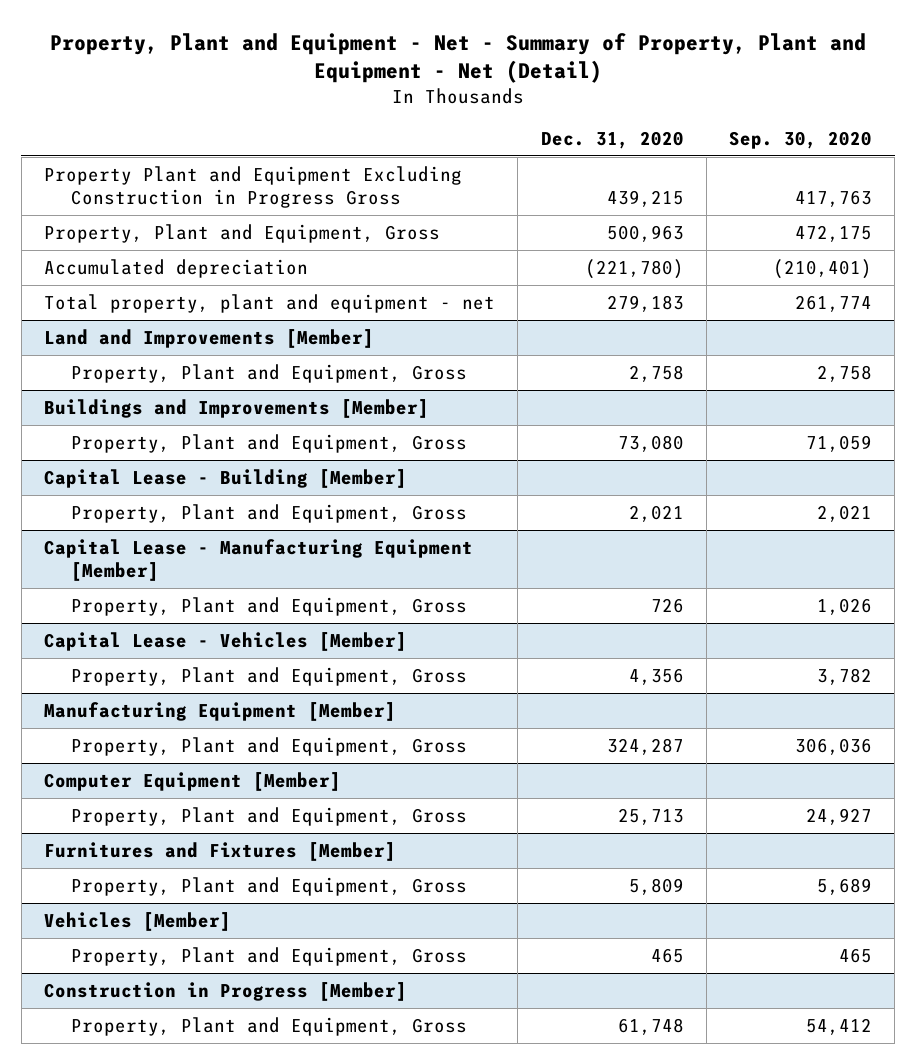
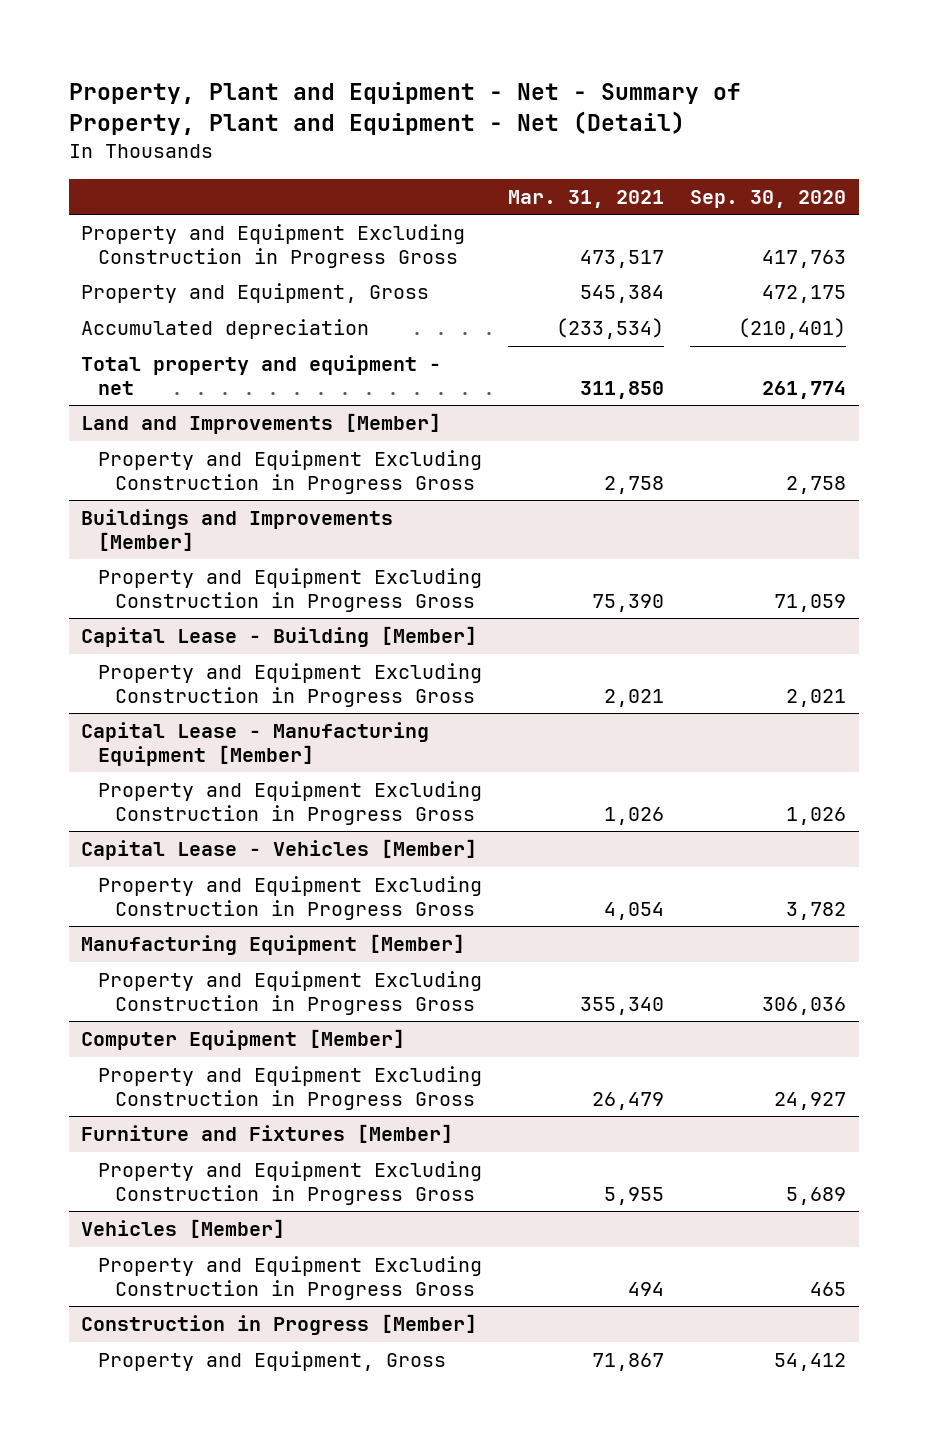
- | Dec. 31, 2020 | Sep. 30, 2020
+ | Mar. 31, 2021 | Sep. 30, 2020
- Property Plant and Equipment Excluding Construction in Progress Gross | 439,215 | 417,763
- Property, Plant and Equipment, Gross | 500,963 | 472,175
+ Property and Equipment Excluding Construction in Progress Gross | 473,517 | 417,763
+ Property and Equipment, Gross | 545,384 | 472,175
- Total property, plant and equipment - net | 279,183 | 261,774
+ Total property and equipment - net | 311,850 | 261,774
@ Land and Improvements [Member]
- Property, Plant and Equipment, Gross | 2,758 | 2,758
+ Property and Equipment Excluding Construction in Progress Gross | 2,758 | 2,758
@ Buildings and Improvements [Member]
- Property, Plant and Equipment, Gross | 73,080 | 71,059
+ Property and Equipment Excluding Construction in Progress Gross | 75,390 | 71,059
@ Capital Lease - Building [Member]
- Property, Plant and Equipment, Gross | 2,021 | 2,021
+ Property and Equipment Excluding Construction in Progress Gross | 2,021 | 2,021
@ Capital Lease - Manufacturing Equipment [Member]
- Property, Plant and Equipment, Gross | 726 | 1,026
+ Property and Equipment Excluding Construction in Progress Gross | 1,026 | 1,026
@ Capital Lease - Vehicles [Member]
- Property, Plant and Equipment, Gross | 4,356 | 3,782
+ Property and Equipment Excluding Construction in Progress Gross | 4,054 | 3,782
@ Manufacturing Equipment [Member]
- Property, Plant and Equipment, Gross | 324,287 | 306,036
+ Property and Equipment Excluding Construction in Progress Gross | 355,340 | 306,036
@ Computer Equipment [Member]
- Property, Plant and Equipment, Gross | 25,713 | 24,927
- Furnitures and Fixtures [Member]
- Property, Plant and Equipment, Gross | 5,809 | 5,689
@ Computer Equipment [Member]
+ Property and Equipment Excluding Construction in Progress Gross | 26,479 | 24,927
+ Furniture and Fixtures [Member]
+ Property and Equipment Excluding Construction in Progress Gross | 5,955 | 5,689
@ Vehicles [Member]
- Property, Plant and Equipment, Gross | 465 | 465
+ Property and Equipment Excluding Construction in Progress Gross | 494 | 465
@ Construction in Progress [Member]
- Property, Plant and Equipment, Gross | 61,748 | 54,412
+ Property and Equipment, Gross | 71,867 | 54,412

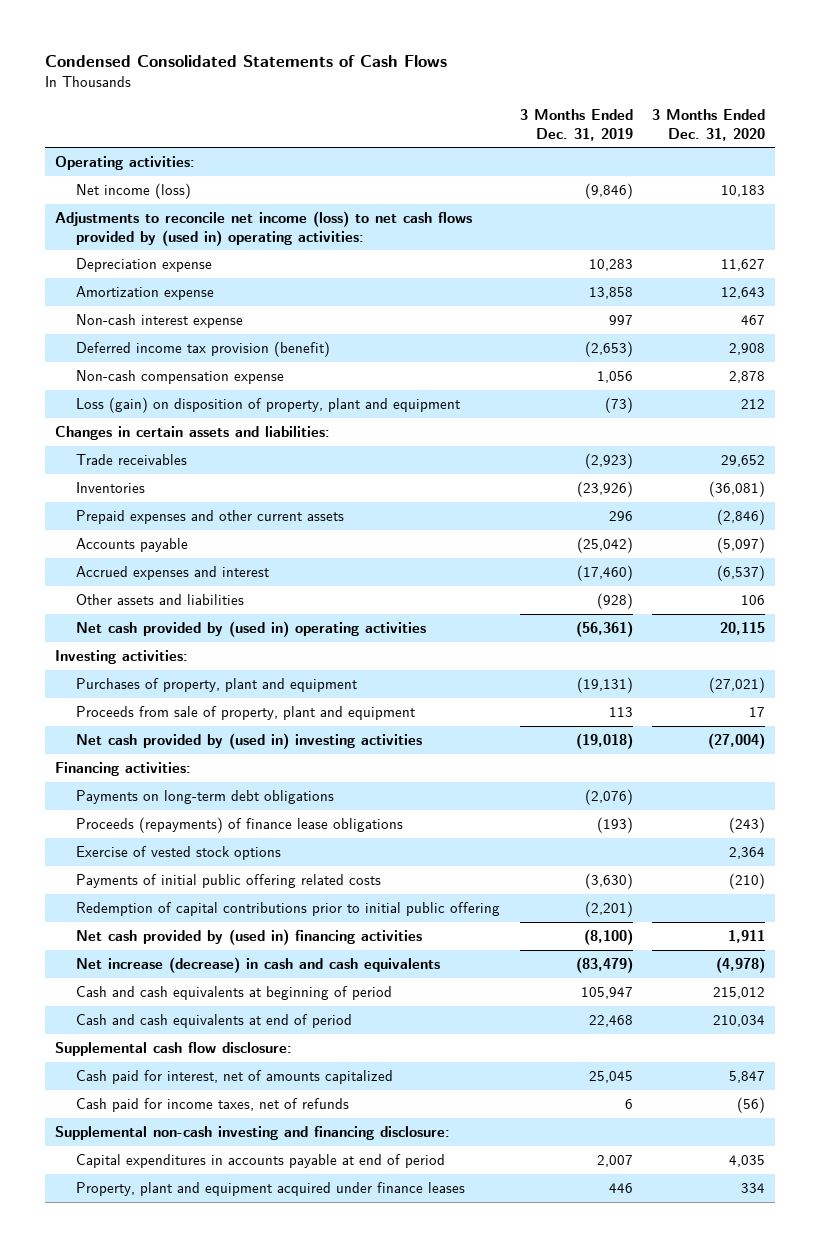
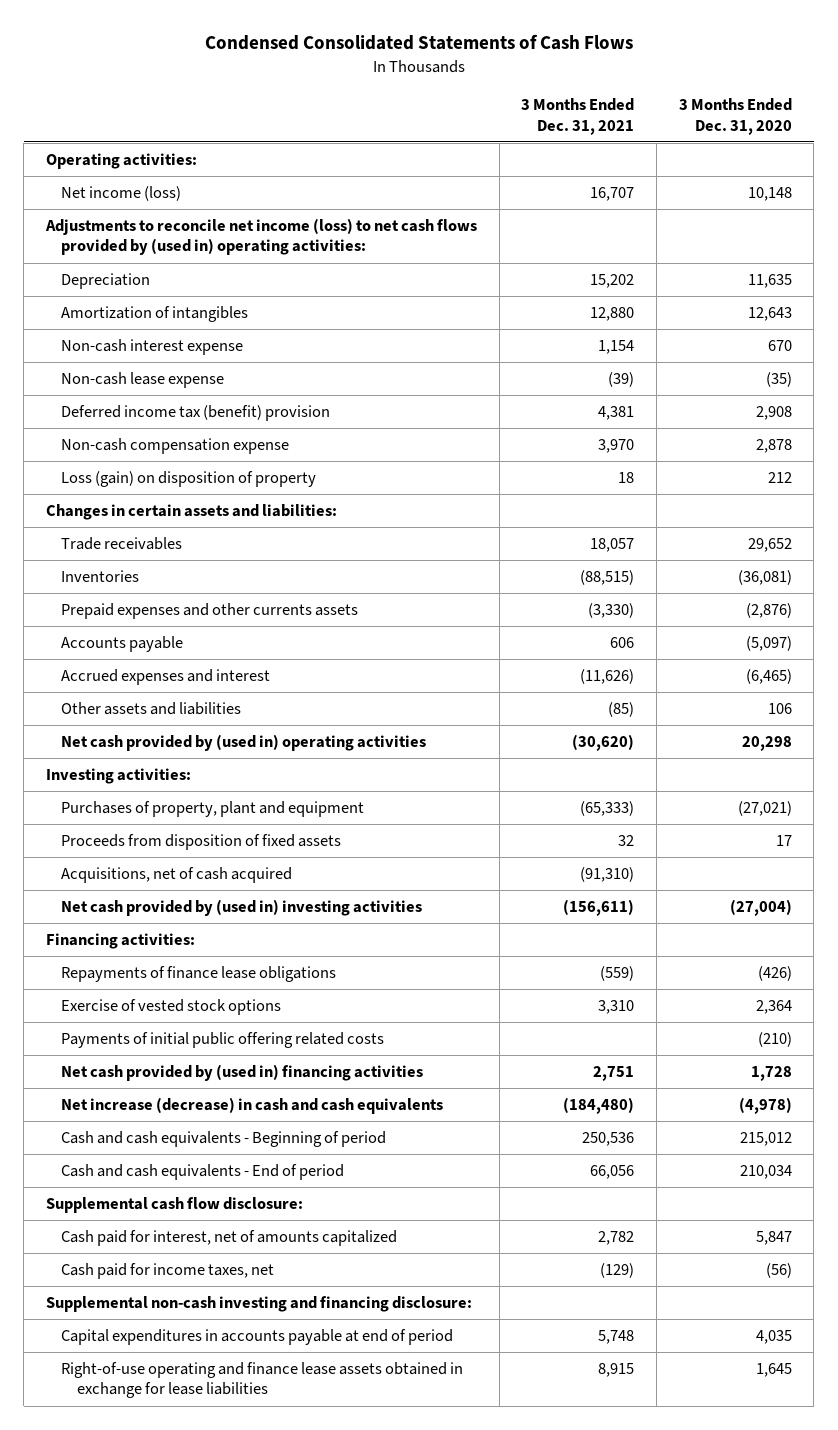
- | 3 Months Ended Dec. 31, 2019 | 3 Months Ended Dec. 31, 2020
+ | 3 Months Ended Dec. 31, 2021 | 3 Months Ended Dec. 31, 2020
- Net income (loss) | (9,846) | 10,183
+ Net income (loss) | 16,707 | 10,148
- Depreciation expense | 10,283 | 11,627
- Amortization expense | 13,858 | 12,643
- Non-cash interest expense | 997 | 467
- Deferred income tax provision (benefit) | (2,653) | 2,908
+ Depreciation | 15,202 | 11,635
+ Amortization of intangibles | 12,880 | 12,643
+ Non-cash interest expense | 1,154 | 670
+ Non-cash lease expense | (39) | (35)
+ Deferred income tax (benefit) provision | 4,381 | 2,908
- Loss (gain) on disposition of property, plant and equipment | (73) | 212
+ Loss (gain) on disposition of property | 18 | 212
- Prepaid expenses and other current assets | 296 | (2,846)
+ Prepaid expenses and other currents assets | (3,330) | (2,876)
- Accrued expenses and interest | (17,460) | (6,537)
+ Accrued expenses and interest | (11,626) | (6,465)
- Net cash provided by (used in) operating activities | (56,361) | 20,115
+ Net cash provided by (used in) operating activities | (30,620) | 20,298
- Proceeds from sale of property, plant and equipment | 113 | 17
+ Proceeds from disposition of fixed assets | 32 | 17
+ Acquisitions, net of cash acquired | (91,310) |
- Payments on long-term debt obligations | (2,076) |
- Proceeds (repayments) of finance lease obligations | (193) | (243)
+ Repayments of finance lease obligations | (559) | (426)
- Redemption of capital contributions prior to initial public offering | (2,201) |
- Net cash provided by (used in) financing activities | (8,100) | 1,911
+ Net cash provided by (used in) financing activities | 2,751 | 1,728
- Cash and cash equivalents at beginning of period | 105,947 | 215,012
- Cash and cash equivalents at end of period | 22,468 | 210,034
+ Cash and cash equivalents - Beginning of period | 250,536 | 215,012
+ Cash and cash equivalents - End of period | 66,056 | 210,034
- Cash paid for income taxes, net of refunds | 6 | (56)
+ Cash paid for income taxes, net | (129) | (56)
- Property, plant and equipment acquired under finance leases | 446 | 334
+ Right-of-use operating and finance lease assets obtained in exchange for lease liabilities | 8,915 | 1,645

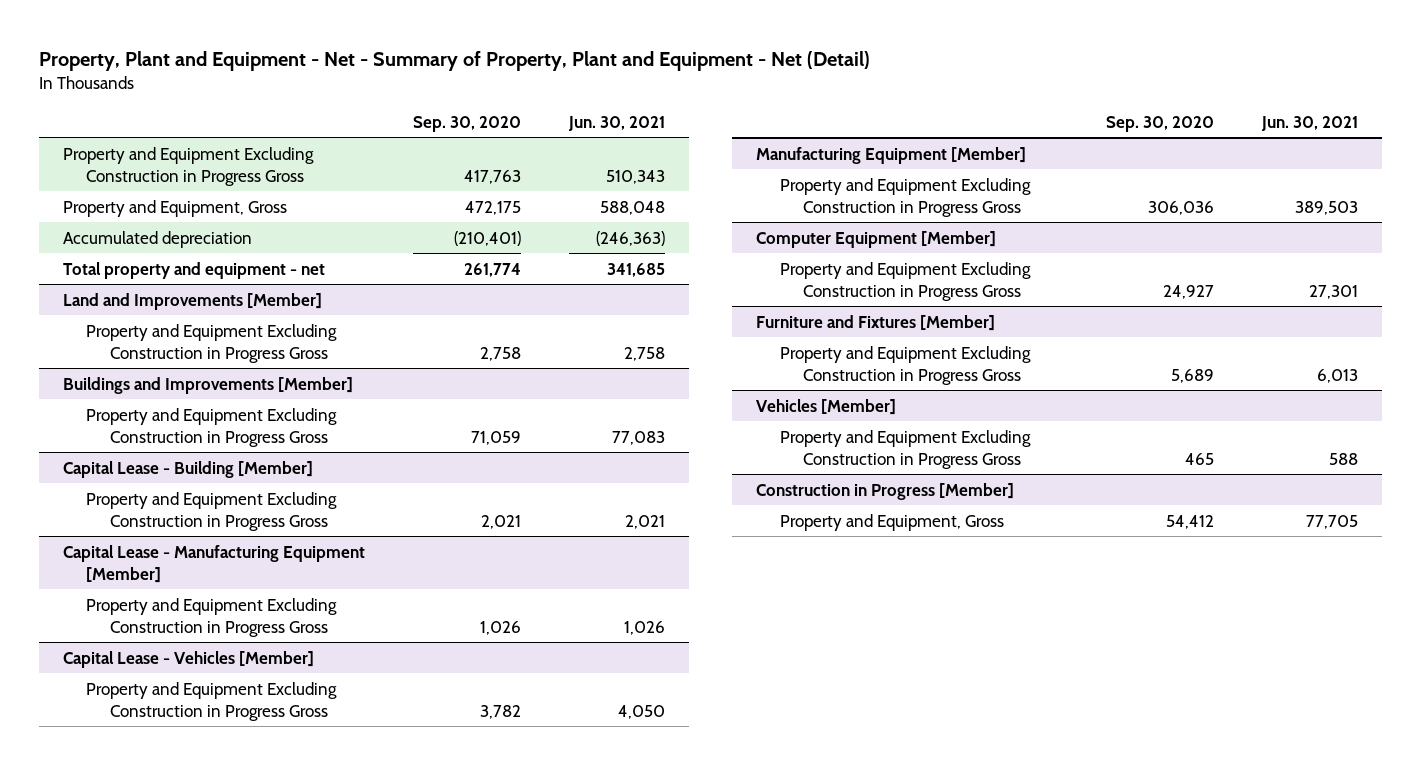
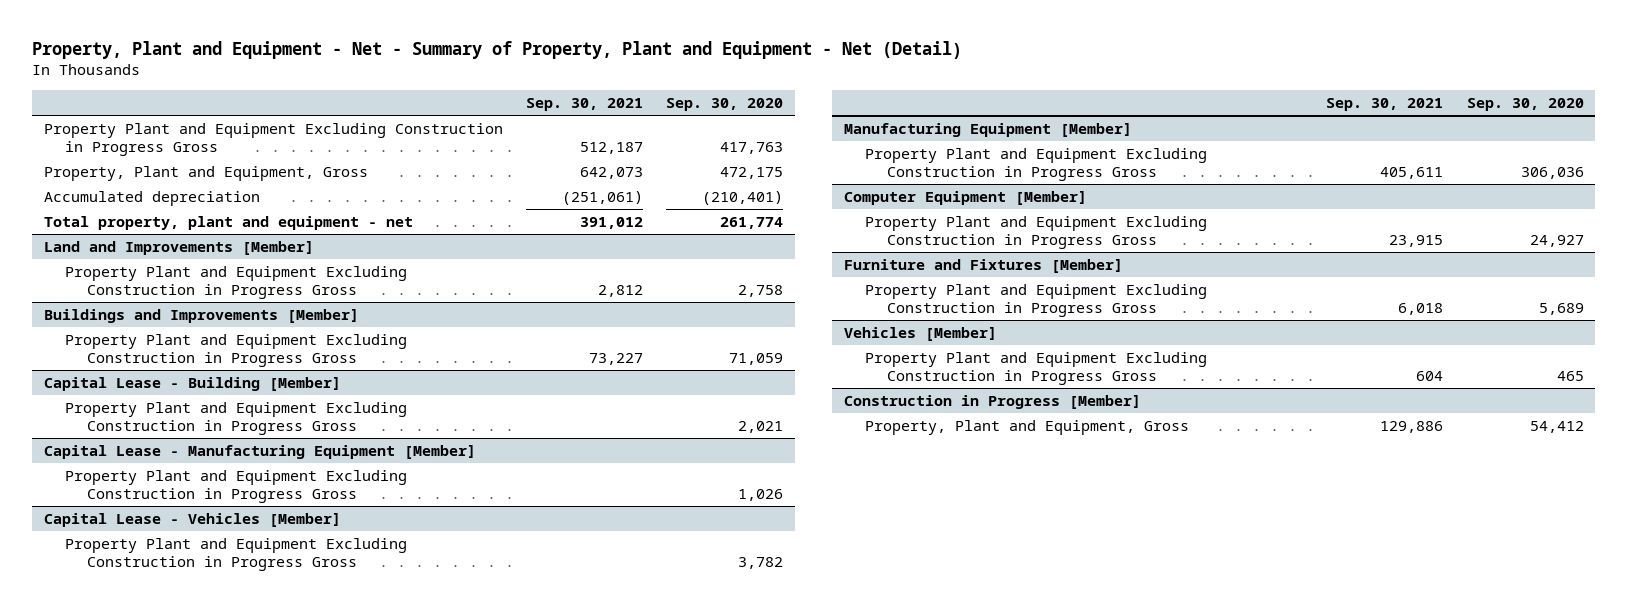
- | Sep. 30, 2020 | Jun. 30, 2021
+ | Sep. 30, 2021 | Sep. 30, 2020
- Property and Equipment Excluding Construction in Progress Gross | 417,763 | 510,343
- Property and Equipment, Gross | 472,175 | 588,048
+ Property Plant and Equipment Excluding Construction in Progress Gross | 512,187 | 417,763
+ Property, Plant and Equipment, Gross | 642,073 | 472,175
- Total property and equipment - net | 261,774 | 341,685
+ Total property, plant and equipment - net | 391,012 | 261,774
@ Land and Improvements [Member]
- Property and Equipment Excluding Construction in Progress Gross | 2,758 | 2,758
+ Property Plant and Equipment Excluding Construction in Progress Gross | 2,812 | 2,758
@ Buildings and Improvements [Member]
- Property and Equipment Excluding Construction in Progress Gross | 71,059 | 77,083
+ Property Plant and Equipment Excluding Construction in Progress Gross | 73,227 | 71,059
@ Capital Lease - Building [Member]
- Property and Equipment Excluding Construction in Progress Gross | 2,021 | 2,021
+ Property Plant and Equipment Excluding Construction in Progress Gross | | 2,021
@ Capital Lease - Manufacturing Equipment [Member]
- Property and Equipment Excluding Construction in Progress Gross | 1,026 | 1,026
+ Property Plant and Equipment Excluding Construction in Progress Gross | | 1,026
@ Capital Lease - Vehicles [Member]
- Property and Equipment Excluding Construction in Progress Gross | 3,782 | 4,050
+ Property Plant and Equipment Excluding Construction in Progress Gross | | 3,782
@ Manufacturing Equipment [Member]
- Property and Equipment Excluding Construction in Progress Gross | 306,036 | 389,503
+ Property Plant and Equipment Excluding Construction in Progress Gross | 405,611 | 306,036
@ Computer Equipment [Member]
- Property and Equipment Excluding Construction in Progress Gross | 24,927 | 27,301
+ Property Plant and Equipment Excluding Construction in Progress Gross | 23,915 | 24,927
@ Furniture and Fixtures [Member]
- Property and Equipment Excluding Construction in Progress Gross | 5,689 | 6,013
+ Property Plant and Equipment Excluding Construction in Progress Gross | 6,018 | 5,689
@ Vehicles [Member]
- Property and Equipment Excluding Construction in Progress Gross | 465 | 588
+ Property Plant and Equipment Excluding Construction in Progress Gross | 604 | 465
@ Construction in Progress [Member]
- Property and Equipment, Gross | 54,412 | 77,705
+ Property, Plant and Equipment, Gross | 129,886 | 54,412

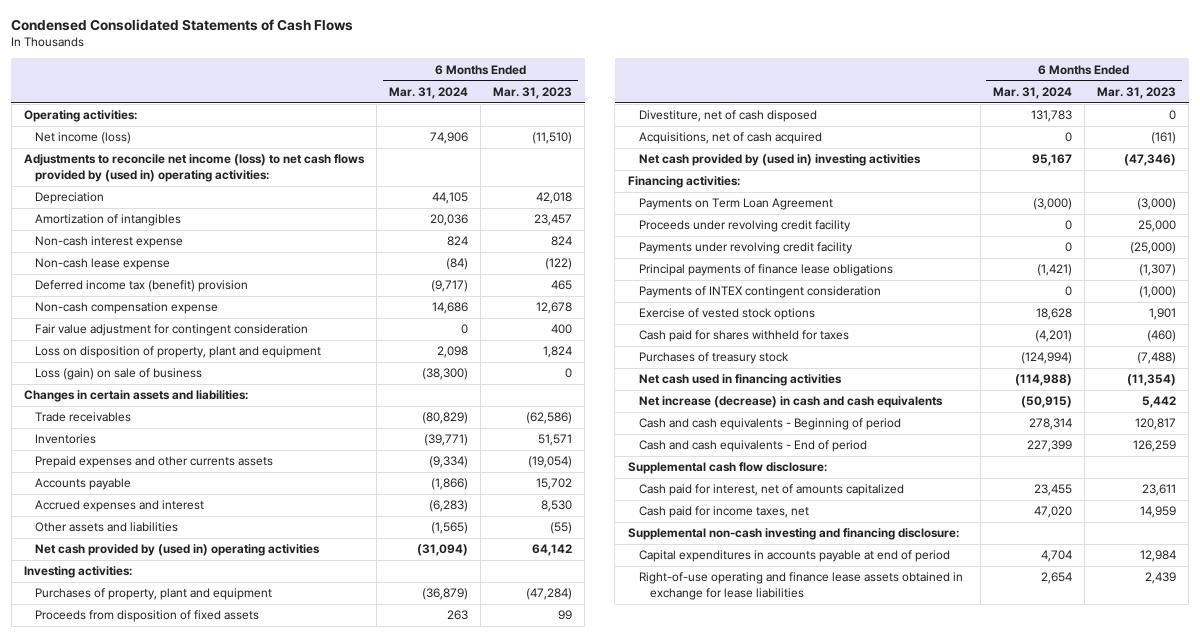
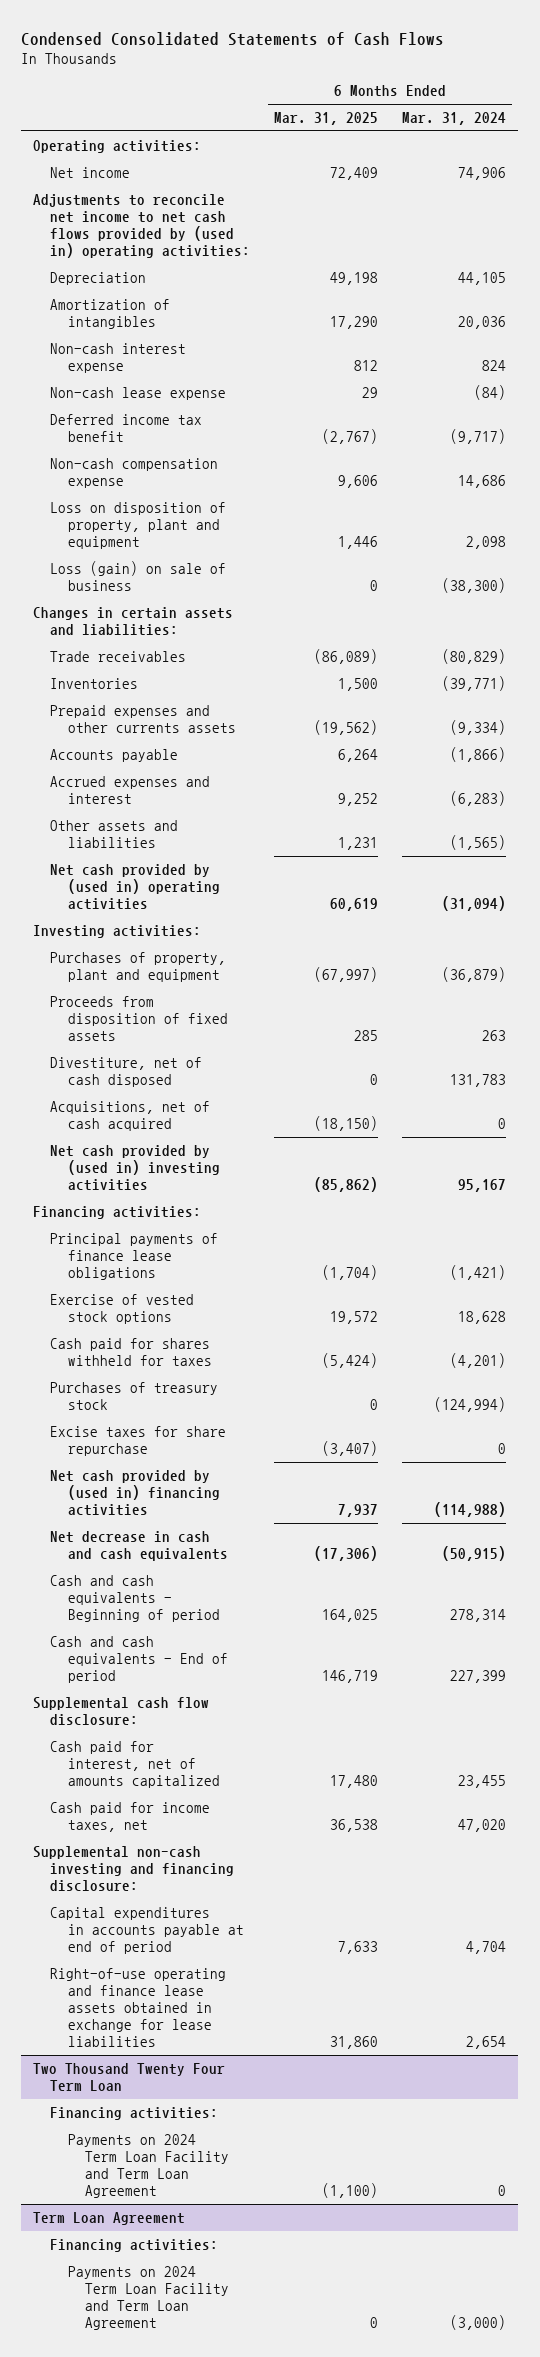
- | 6 Months Ended Mar. 31, 2024 | 6 Months Ended Mar. 31, 2023
+ | 6 Months Ended Mar. 31, 2025 | 6 Months Ended Mar. 31, 2024
- Net income (loss) | 74,906 | (11,510)
- Adjustments to reconcile net income (loss) to net cash flows provided by (used in) operating activities:
+ Net income | 72,409 | 74,906
+ Adjustments to reconcile net income to net cash flows provided by (used in) operating activities:
- Deferred income tax (benefit) provision | (9,717) | 465
+ Deferred income tax benefit | (2,767) | (9,717)
- Fair value adjustment for contingent consideration | 0 | 400
- Payments on Term Loan Agreement | (3,000) | (3,000)
- Proceeds under revolving credit facility | 0 | 25,000
- Payments under revolving credit facility | 0 | (25,000)
- Payments of INTEX contingent consideration | 0 | (1,000)
- Net cash used in financing activities | (114,988) | (11,354)
- Net increase (decrease) in cash and cash equivalents | (50,915) | 5,442
+ Excise taxes for share repurchase | (3,407) | 0
+ Net cash provided by (used in) financing activities | 7,937 | (114,988)
+ Net decrease in cash and cash equivalents | (17,306) | (50,915)
+ Two Thousand Twenty Four Term Loan
+ Financing activities:
+ Payments on 2024 Term Loan Facility and Term Loan Agreement | (1,100) | 0
+ Term Loan Agreement
+ Financing activities:
+ Payments on 2024 Term Loan Facility and Term Loan Agreement | 0 | (3,000)

